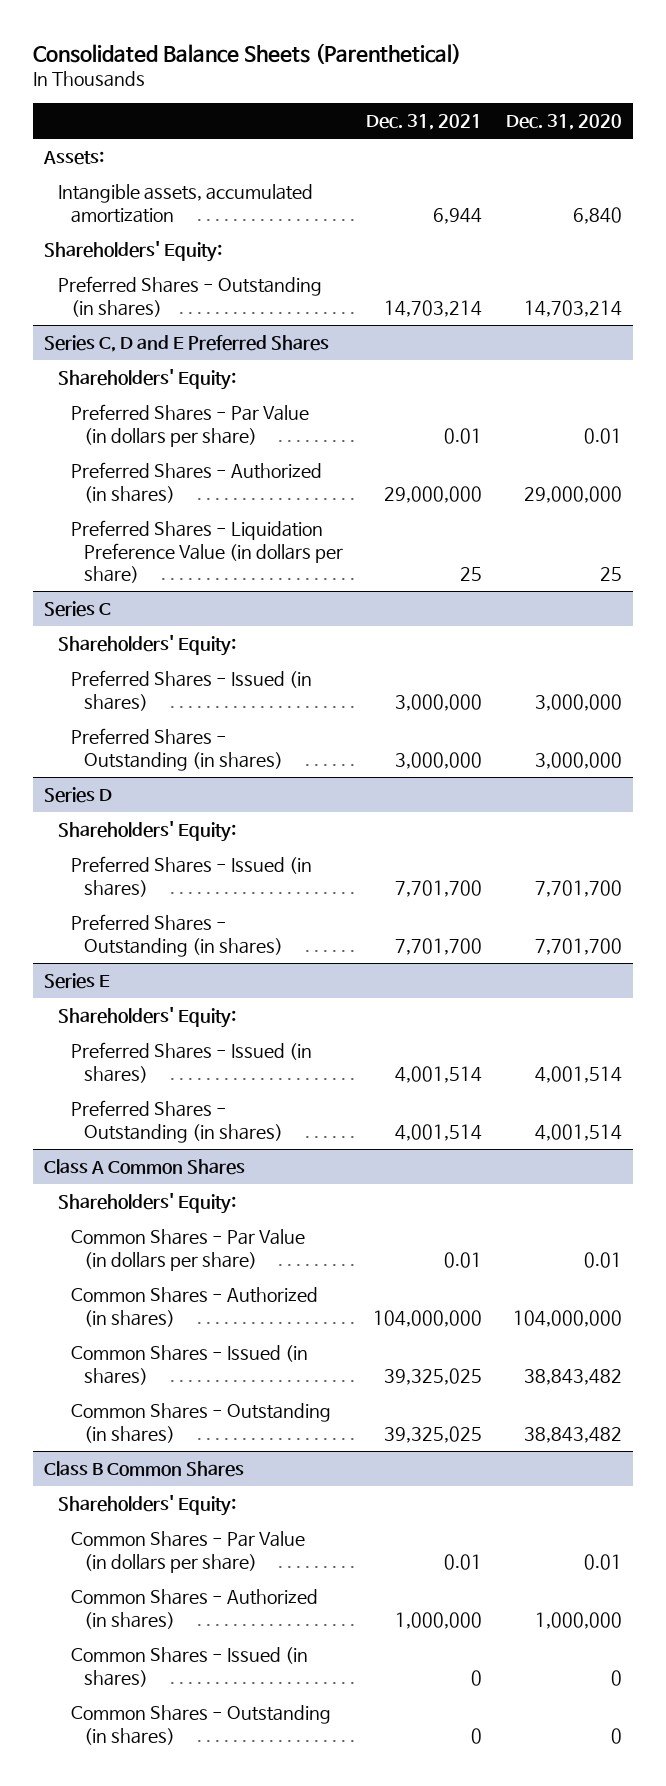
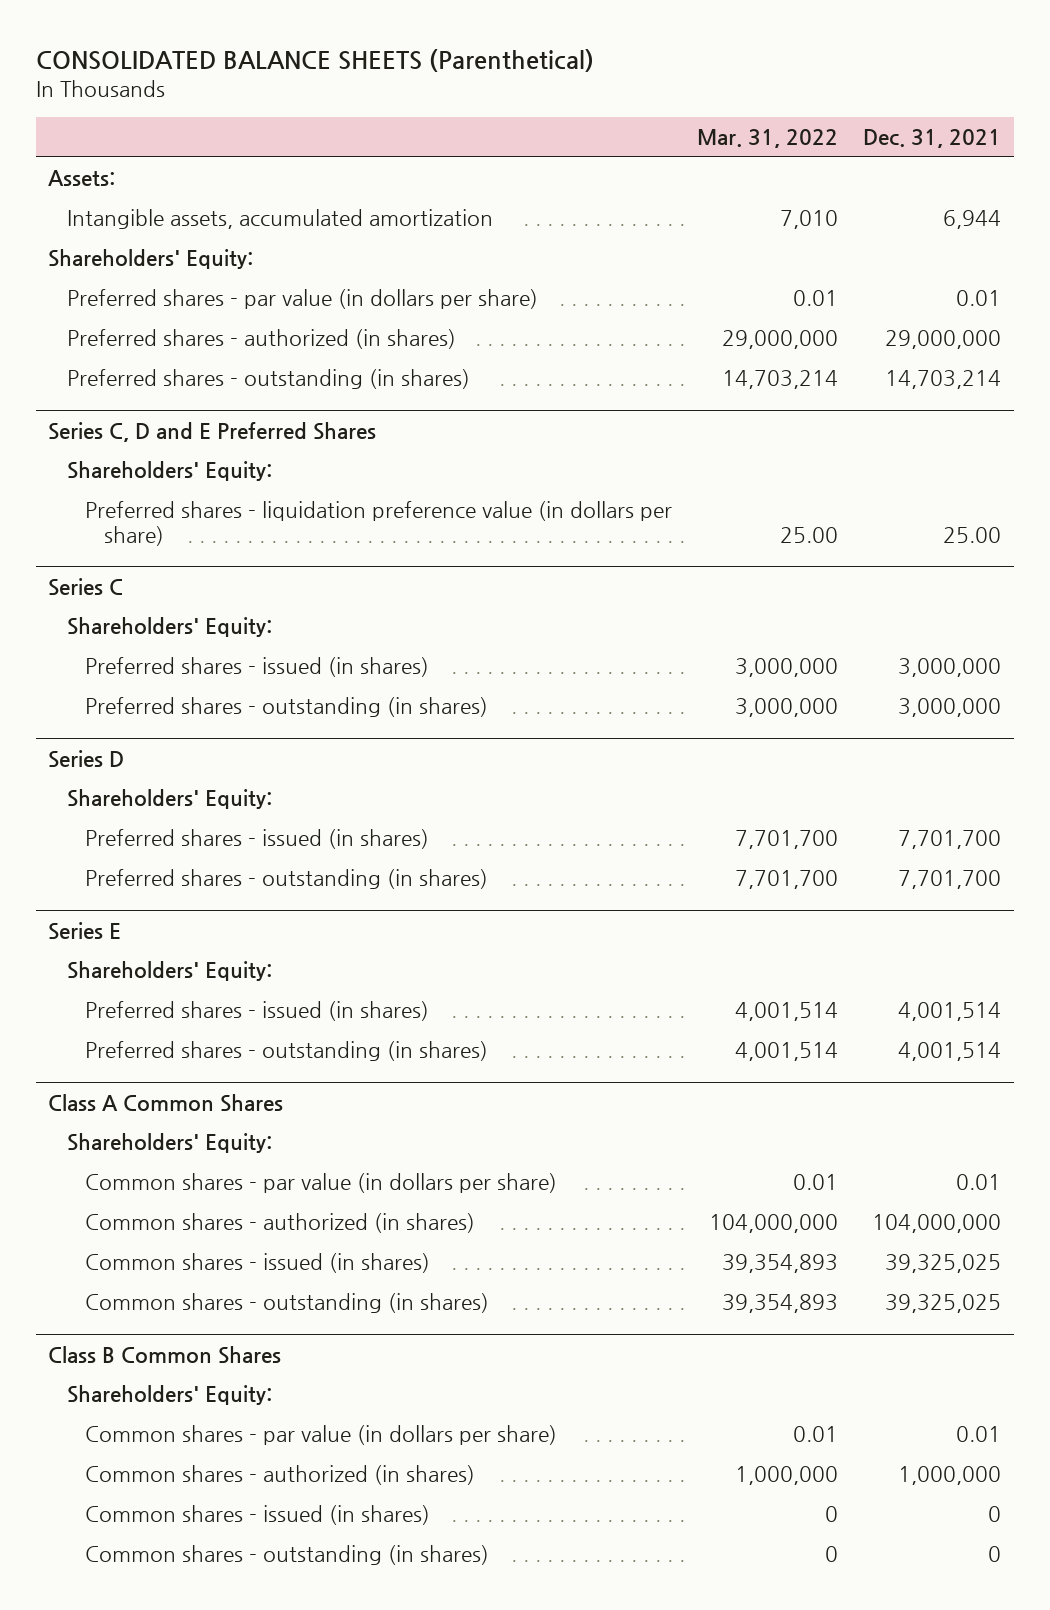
- Consolidated Balance Sheets (Parenthetical)
+ CONSOLIDATED BALANCE SHEETS (Parenthetical)
- | Dec. 31, 2021 | Dec. 31, 2020
+ | Mar. 31, 2022 | Dec. 31, 2021
- Preferred Shares - Outstanding (in shares) | 14,703,214 | 14,703,214
+ Preferred shares - par value (in dollars per share) | 0.01 | 0.01
+ Preferred shares - authorized (in shares) | 29,000,000 | 29,000,000
+ Preferred shares - outstanding (in shares) | 14,703,214 | 14,703,214
@ Series C, D and E Preferred Shares
- Preferred Shares - Par Value (in dollars per share) | 0.01 | 0.01
- Preferred Shares - Authorized (in shares) | 29,000,000 | 29,000,000
- Preferred Shares - Liquidation Preference Value (in dollars per share) | 25 | 25
+ Preferred shares - liquidation preference value (in dollars per share) | 25.00 | 25.00
@ Series C
- Preferred Shares - Issued (in shares) | 3,000,000 | 3,000,000
- Preferred Shares - Outstanding (in shares) | 3,000,000 | 3,000,000
+ Preferred shares - issued (in shares) | 3,000,000 | 3,000,000
+ Preferred shares - outstanding (in shares) | 3,000,000 | 3,000,000
@ Series D
- Preferred Shares - Issued (in shares) | 7,701,700 | 7,701,700
- Preferred Shares - Outstanding (in shares) | 7,701,700 | 7,701,700
+ Preferred shares - issued (in shares) | 7,701,700 | 7,701,700
+ Preferred shares - outstanding (in shares) | 7,701,700 | 7,701,700
@ Series E
- Preferred Shares - Issued (in shares) | 4,001,514 | 4,001,514
- Preferred Shares - Outstanding (in shares) | 4,001,514 | 4,001,514
+ Preferred shares - issued (in shares) | 4,001,514 | 4,001,514
+ Preferred shares - outstanding (in shares) | 4,001,514 | 4,001,514
@ Class A Common Shares
- Common Shares - Par Value (in dollars per share) | 0.01 | 0.01
- Common Shares - Authorized (in shares) | 104,000,000 | 104,000,000
- Common Shares - Issued (in shares) | 39,325,025 | 38,843,482
- Common Shares - Outstanding (in shares) | 39,325,025 | 38,843,482
+ Common shares - par value (in dollars per share) | 0.01 | 0.01
+ Common shares - authorized (in shares) | 104,000,000 | 104,000,000
+ Common shares - issued (in shares) | 39,354,893 | 39,325,025
+ Common shares - outstanding (in shares) | 39,354,893 | 39,325,025
@ Class B Common Shares
- Common Shares - Par Value (in dollars per share) | 0.01 | 0.01
- Common Shares - Authorized (in shares) | 1,000,000 | 1,000,000
- Common Shares - Issued (in shares) | 0 | 0
- Common Shares - Outstanding (in shares) | 0 | 0
+ Common shares - par value (in dollars per share) | 0.01 | 0.01
+ Common shares - authorized (in shares) | 1,000,000 | 1,000,000
+ Common shares - issued (in shares) | 0 | 0
+ Common shares - outstanding (in shares) | 0 | 0

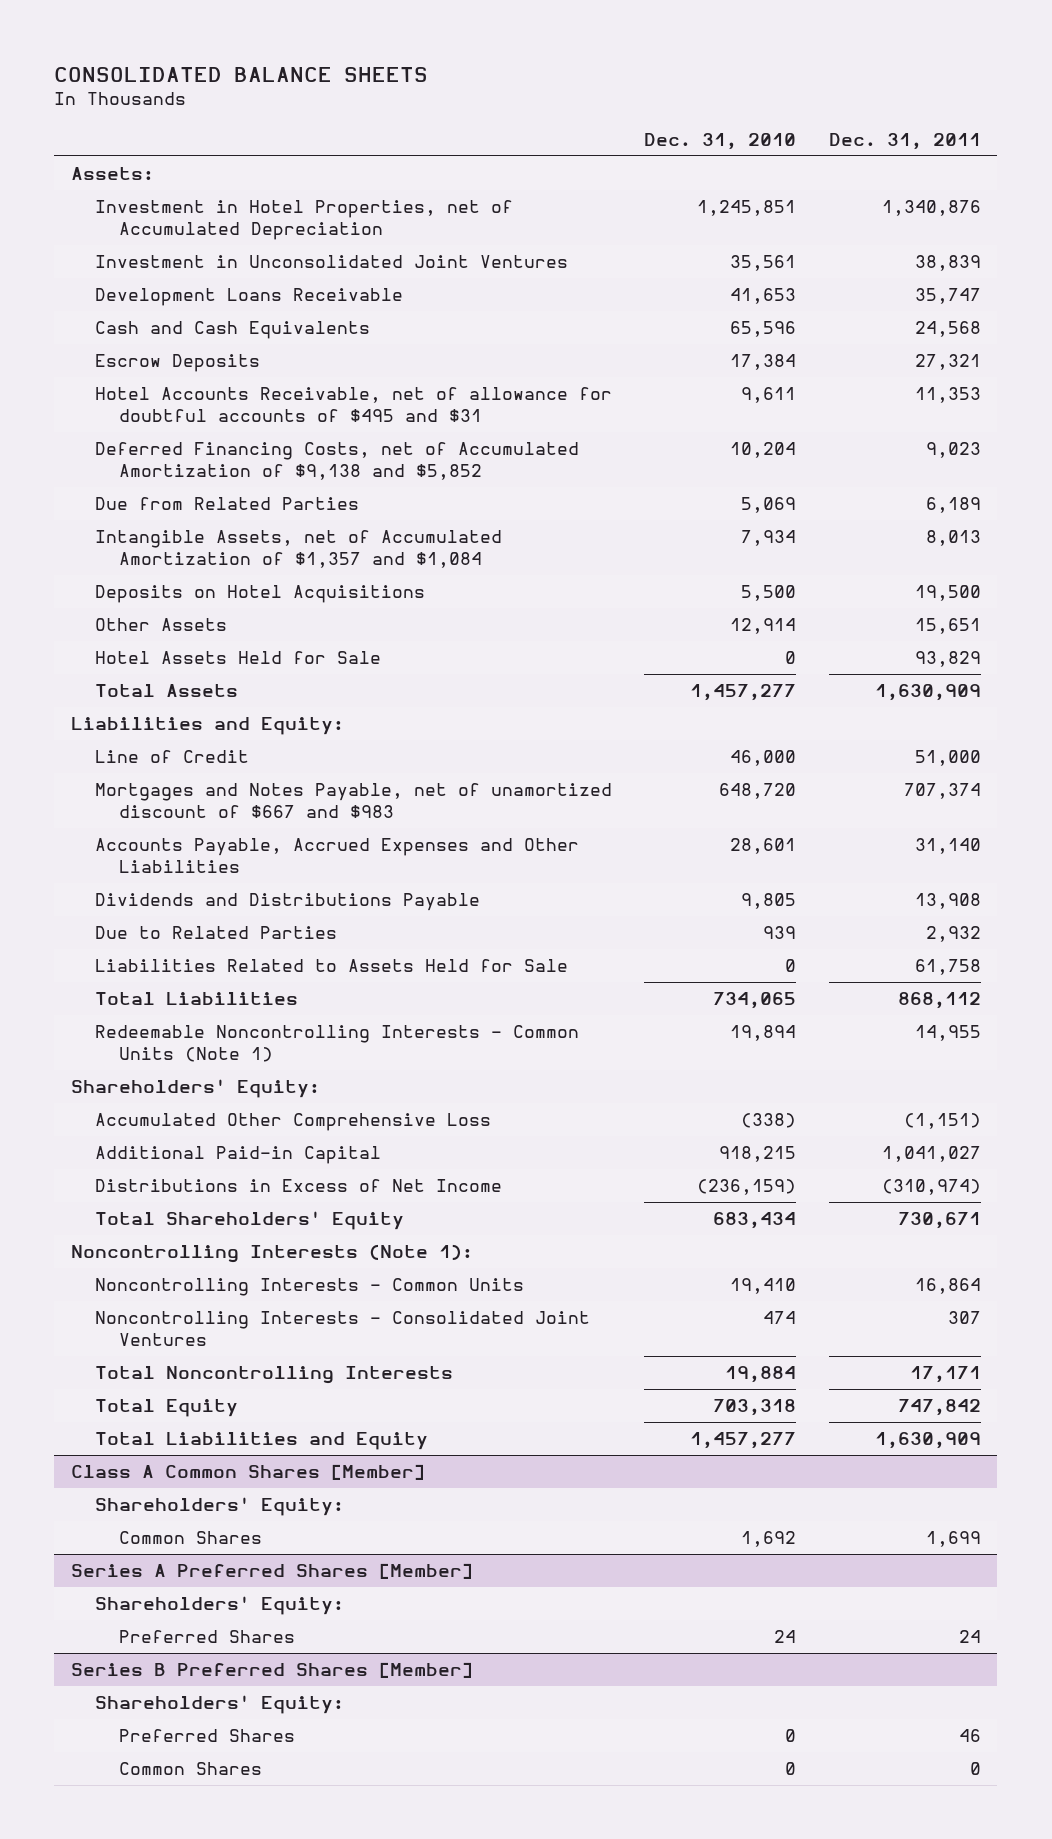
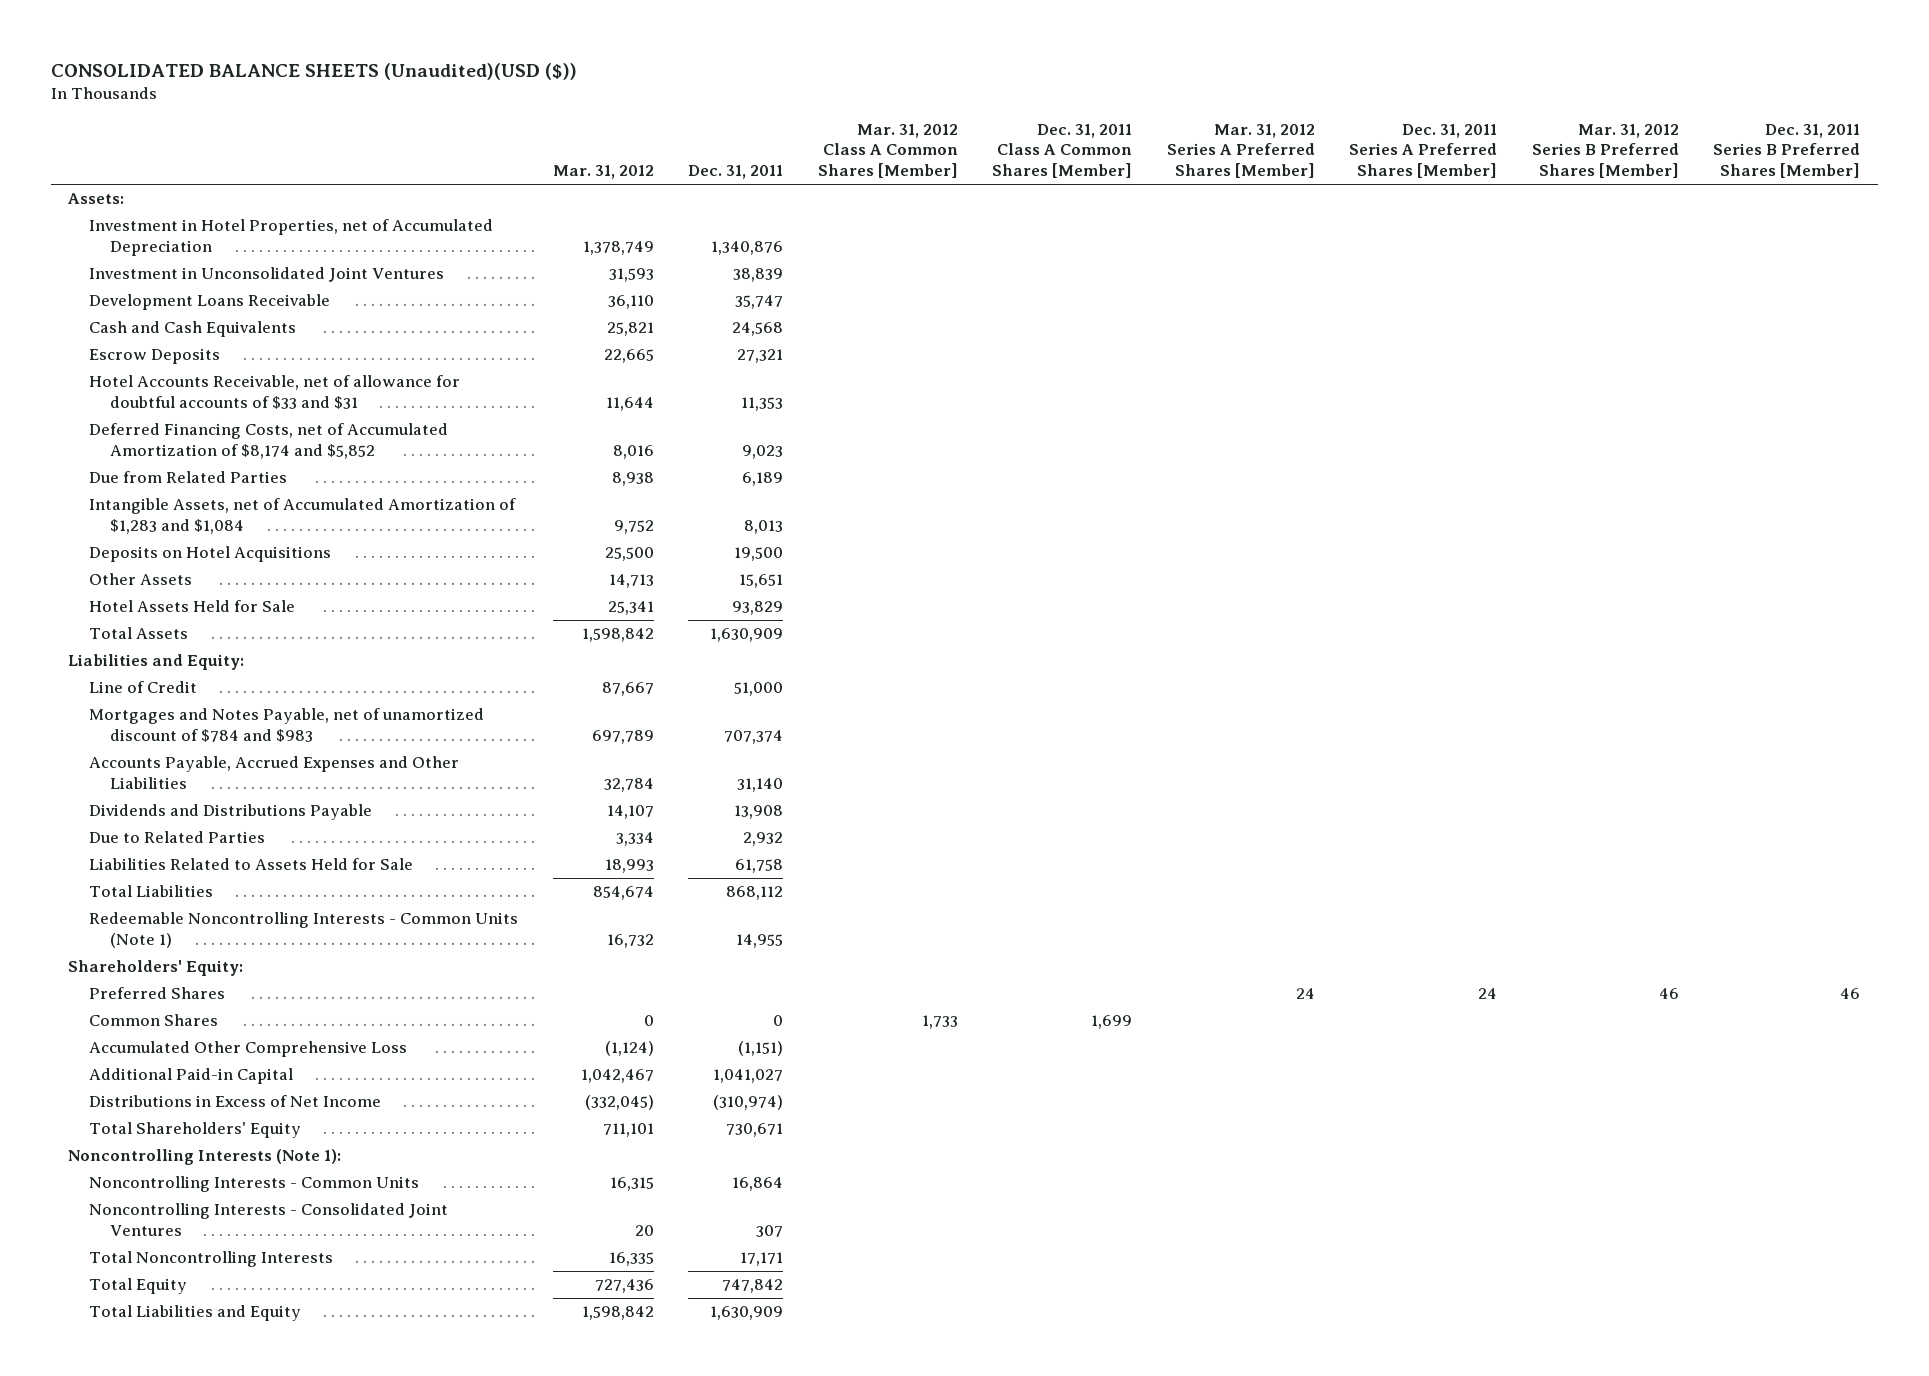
- CONSOLIDATED BALANCE SHEETS
+ CONSOLIDATED BALANCE SHEETS (Unaudited)(USD ($))
- | Dec. 31, 2010 | Dec. 31, 2011
+ | Mar. 31, 2012 | Dec. 31, 2011 | Mar. 31, 2012 Class A Common Shares [Member] | Dec. 31, 2011 Class A Common Shares [Member] | Mar. 31, 2012 Series A Preferred Shares [Member] | Dec. 31, 2011 Series A Preferred Shares [Member] | Mar. 31, 2012 Series B Preferred Shares [Member] | Dec. 31, 2011 Series B Preferred Shares [Member]
- Hotel Accounts Receivable, net of allowance for doubtful accounts of $495 and $31 | 9,611 | 11,353
- Deferred Financing Costs, net of Accumulated Amortization of $9,138 and $5,852 | 10,204 | 9,023
+ Hotel Accounts Receivable, net of allowance for doubtful accounts of $33 and $31 | 11,644 | 11,353 | | | | | |
+ Deferred Financing Costs, net of Accumulated Amortization of $8,174 and $5,852 | 8,016 | 9,023 | | | | | |
- Intangible Assets, net of Accumulated Amortization of $1,357 and $1,084 | 7,934 | 8,013
+ Intangible Assets, net of Accumulated Amortization of $1,283 and $1,084 | 9,752 | 8,013 | | | | | |
- Mortgages and Notes Payable, net of unamortized discount of $667 and $983 | 648,720 | 707,374
+ Mortgages and Notes Payable, net of unamortized discount of $784 and $983 | 697,789 | 707,374 | | | | | |
+ Preferred Shares | | | | | 24 | 24 | 46 | 46
+ Common Shares | 0 | 0 | 1,733 | 1,699 | | | |
- Class A Common Shares [Member]
- Shareholders' Equity:
- Common Shares | 1,692 | 1,699
- Series A Preferred Shares [Member]
- Shareholders' Equity:
- Preferred Shares | 24 | 24
- Series B Preferred Shares [Member]
- Shareholders' Equity:
- Preferred Shares | 0 | 46
- Common Shares | 0 | 0

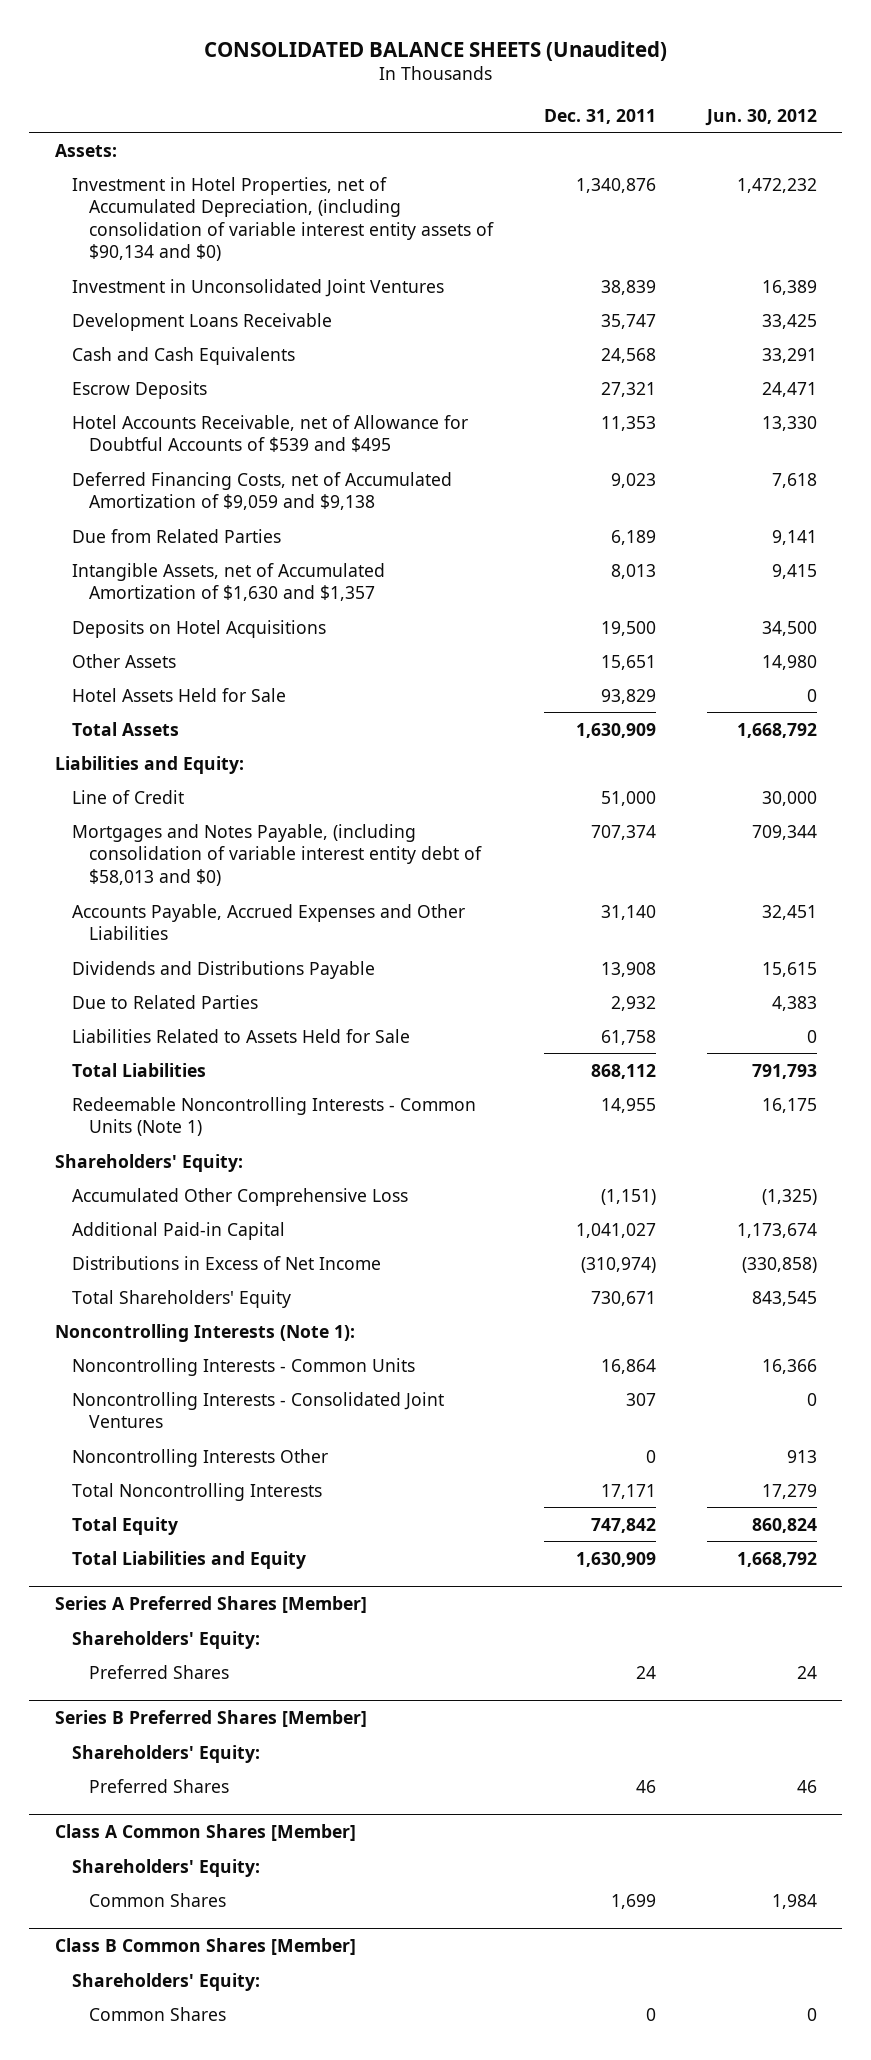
- CONSOLIDATED BALANCE SHEETS (Unaudited)(USD ($))
+ CONSOLIDATED BALANCE SHEETS (Unaudited)
- | Mar. 31, 2012 | Dec. 31, 2011 | Mar. 31, 2012 Class A Common Shares [Member] | Dec. 31, 2011 Class A Common Shares [Member] | Mar. 31, 2012 Series A Preferred Shares [Member] | Dec. 31, 2011 Series A Preferred Shares [Member] | Mar. 31, 2012 Series B Preferred Shares [Member] | Dec. 31, 2011 Series B Preferred Shares [Member]
+ | Dec. 31, 2011 | Jun. 30, 2012
- Investment in Hotel Properties, net of Accumulated Depreciation | 1,378,749 | 1,340,876 | | | | | |
+ Investment in Hotel Properties, net of Accumulated Depreciation, (including consolidation of variable interest entity assets of $90,134 and $0) | 1,340,876 | 1,472,232
- Hotel Accounts Receivable, net of allowance for doubtful accounts of $33 and $31 | 11,644 | 11,353 | | | | | |
- Deferred Financing Costs, net of Accumulated Amortization of $8,174 and $5,852 | 8,016 | 9,023 | | | | | |
+ Hotel Accounts Receivable, net of Allowance for Doubtful Accounts of $539 and $495 | 11,353 | 13,330
+ Deferred Financing Costs, net of Accumulated Amortization of $9,059 and $9,138 | 9,023 | 7,618
- Intangible Assets, net of Accumulated Amortization of $1,283 and $1,084 | 9,752 | 8,013 | | | | | |
+ Intangible Assets, net of Accumulated Amortization of $1,630 and $1,357 | 8,013 | 9,415
- Mortgages and Notes Payable, net of unamortized discount of $784 and $983 | 697,789 | 707,374 | | | | | |
+ Mortgages and Notes Payable, (including consolidation of variable interest entity debt of $58,013 and $0) | 707,374 | 709,344
- Preferred Shares | | | | | 24 | 24 | 46 | 46
- Common Shares | 0 | 0 | 1,733 | 1,699 | | | |
+ Noncontrolling Interests Other | 0 | 913
+ Series A Preferred Shares [Member]
+ Shareholders' Equity:
+ Preferred Shares | 24 | 24
+ Series B Preferred Shares [Member]
+ Shareholders' Equity:
+ Preferred Shares | 46 | 46
+ Class A Common Shares [Member]
+ Shareholders' Equity:
+ Common Shares | 1,699 | 1,984
+ Class B Common Shares [Member]
+ Shareholders' Equity:
+ Common Shares | 0 | 0

